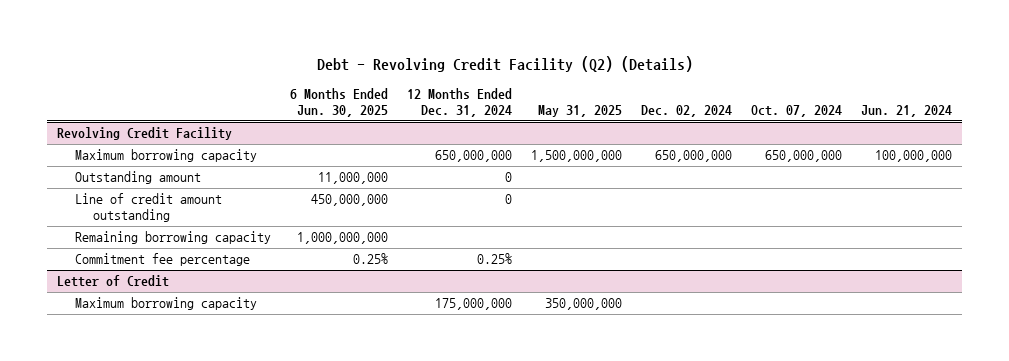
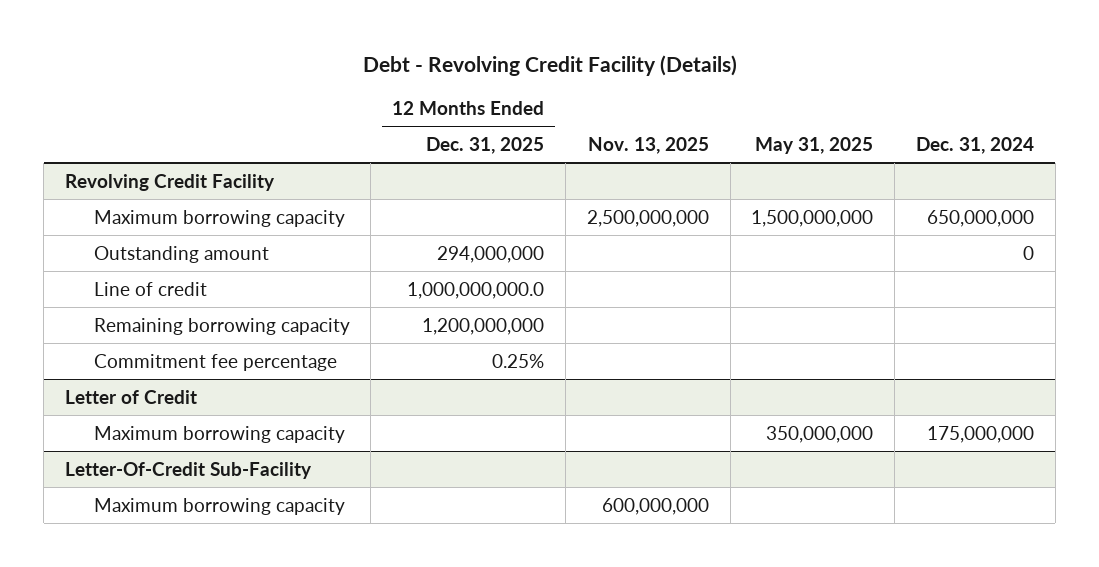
- Debt - Revolving Credit Facility (Q2) (Details)
+ Debt - Revolving Credit Facility (Details)
- | 6 Months Ended Jun. 30, 2025 | 12 Months Ended Dec. 31, 2024 | May 31, 2025 | Dec. 02, 2024 | Oct. 07, 2024 | Jun. 21, 2024
+ | 12 Months Ended Dec. 31, 2025 | Nov. 13, 2025 | May 31, 2025 | Dec. 31, 2024
@ Revolving Credit Facility
- Line of credit amount outstanding | 450,000,000 | 0 | | | |
+ Line of credit | 1,000,000,000.0 | | |
+ Letter-Of-Credit Sub-Facility
+ Maximum borrowing capacity | | 600,000,000 | |

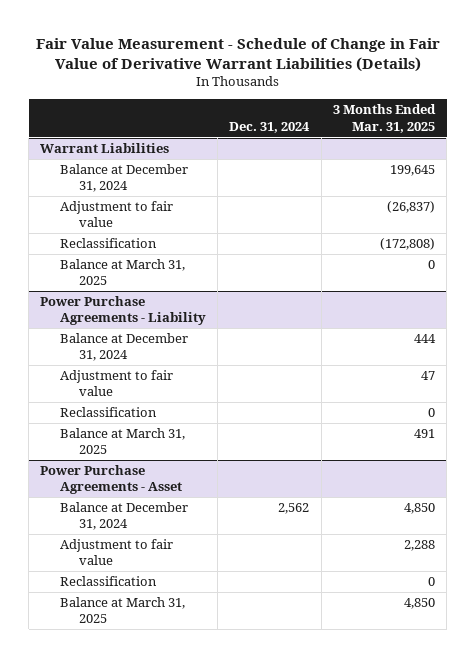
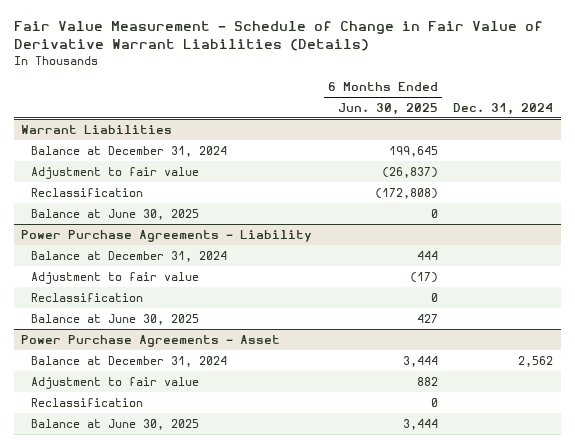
- | Dec. 31, 2024 | 3 Months Ended Mar. 31, 2025
+ | 6 Months Ended Jun. 30, 2025 | Dec. 31, 2024
@ Warrant Liabilities
- Balance at March 31, 2025 | | 0
+ Balance at June 30, 2025 | 0 |
@ Power Purchase Agreements - Liability
- Balance at March 31, 2025 | | 491
+ Balance at June 30, 2025 | 427 |
@ Power Purchase Agreements - Asset
- Balance at March 31, 2025 | | 4,850
+ Balance at June 30, 2025 | 3,444 |

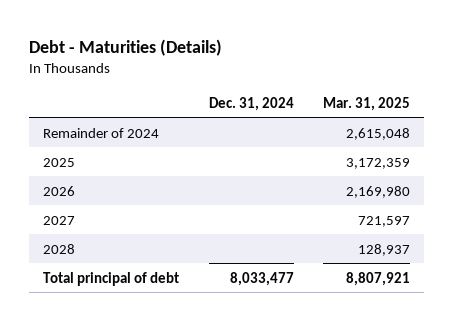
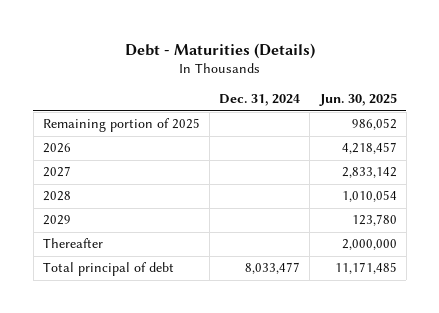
- | Dec. 31, 2024 | Mar. 31, 2025
+ | Dec. 31, 2024 | Jun. 30, 2025
- Remainder of 2024 | | 2,615,048
- 2025 | | 3,172,359
+ Remaining portion of 2025 | | 986,052
+ 2029 | | 123,780
+ Thereafter | | 2,000,000

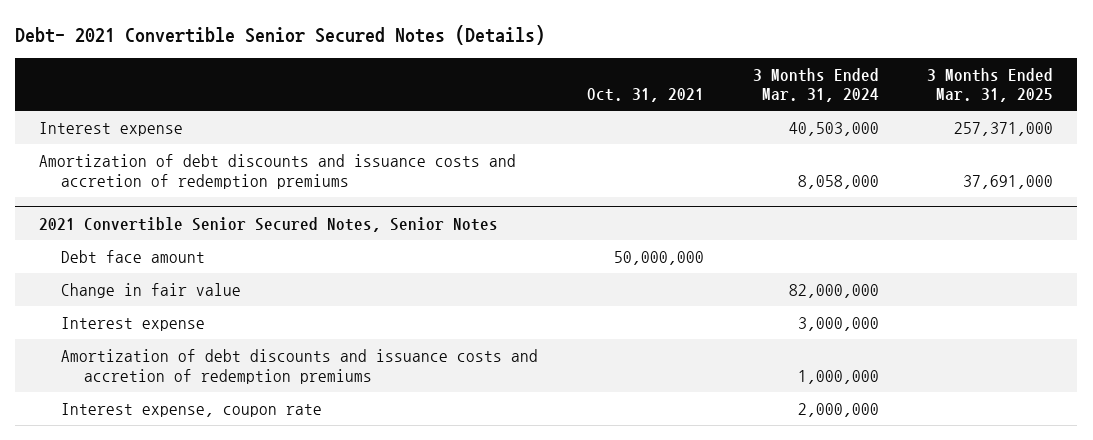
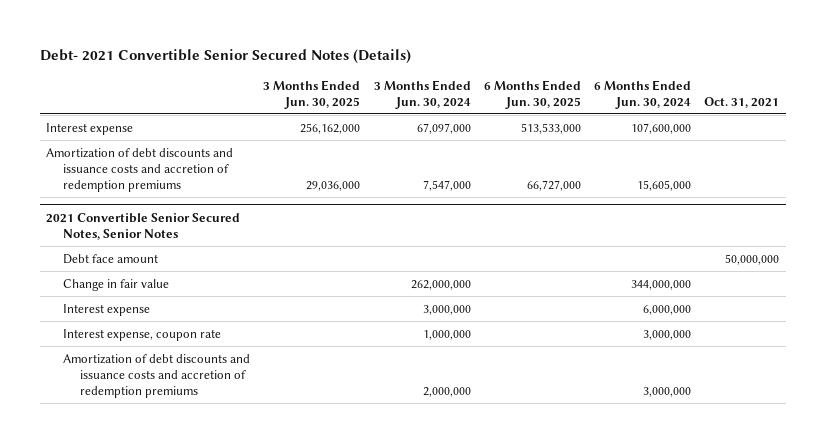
- | Oct. 31, 2021 | 3 Months Ended Mar. 31, 2024 | 3 Months Ended Mar. 31, 2025
+ | 3 Months Ended Jun. 30, 2025 | 3 Months Ended Jun. 30, 2024 | 6 Months Ended Jun. 30, 2025 | 6 Months Ended Jun. 30, 2024 | Oct. 31, 2021
@ 2021 Convertible Senior Secured Notes, Senior Notes
moved down: Amortization of debt discounts and issuance costs and accretion of redemption premiums | | 2,000,000 | | 3,000,000 |

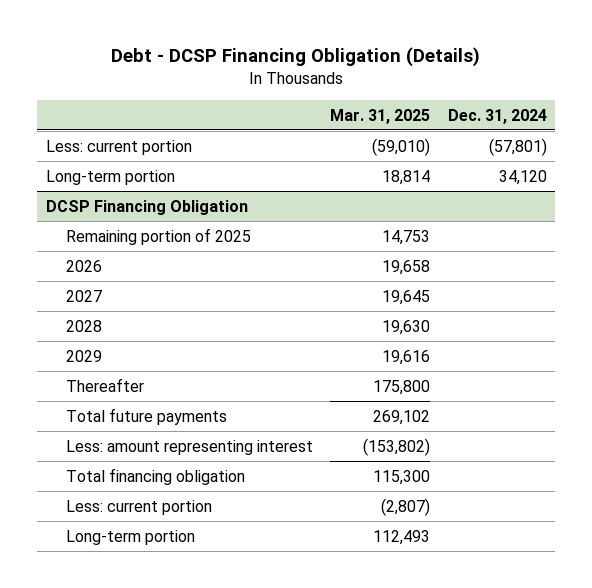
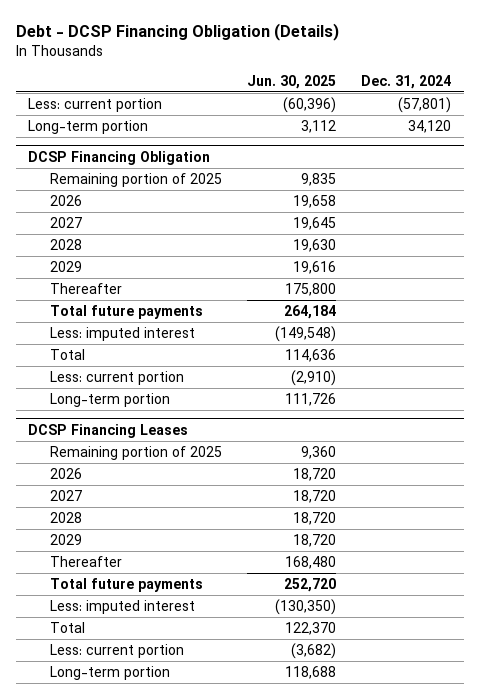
- | Mar. 31, 2025 | Dec. 31, 2024
+ | Jun. 30, 2025 | Dec. 31, 2024
@ DCSP Financing Obligation
- Less: amount representing interest | (153,802) |
- Total financing obligation | 115,300 |
+ Less: imputed interest | (149,548) |
+ Total | 114,636 |
+ DCSP Financing Leases
+ Remaining portion of 2025 | 9,360 |
+ 2026 | 18,720 |
+ 2027 | 18,720 |
+ 2028 | 18,720 |
+ 2029 | 18,720 |
+ Thereafter | 168,480 |
+ Total future payments | 252,720 |
+ Less: imputed interest | (130,350) |
+ Total | 122,370 |
+ Less: current portion | (3,682) |
+ Long-term portion | 118,688 |

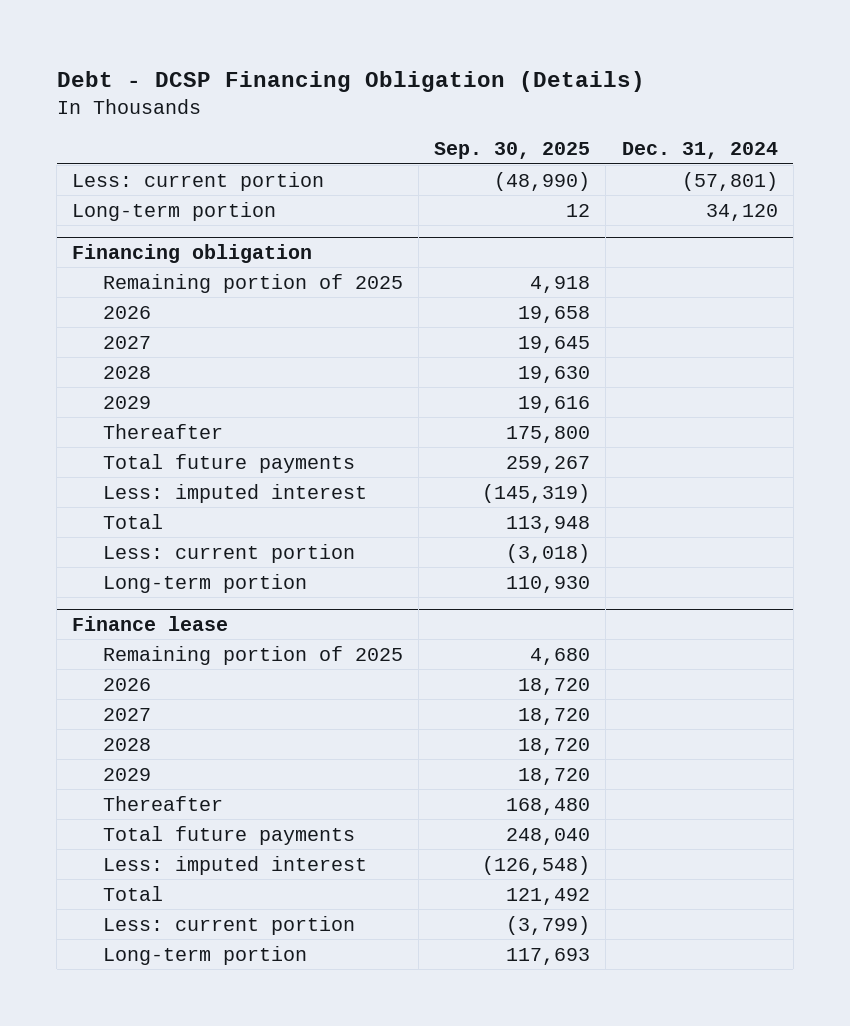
- | Jun. 30, 2025 | Dec. 31, 2024
+ | Sep. 30, 2025 | Dec. 31, 2024
- DCSP Financing Obligation
+ Financing obligation
- DCSP Financing Leases
+ Finance lease

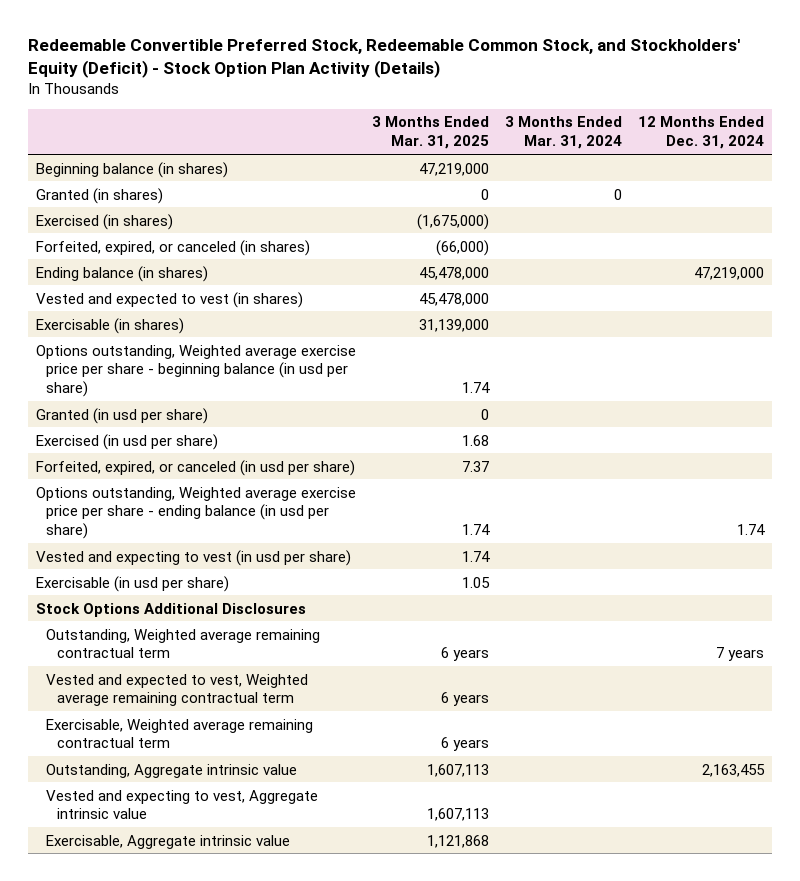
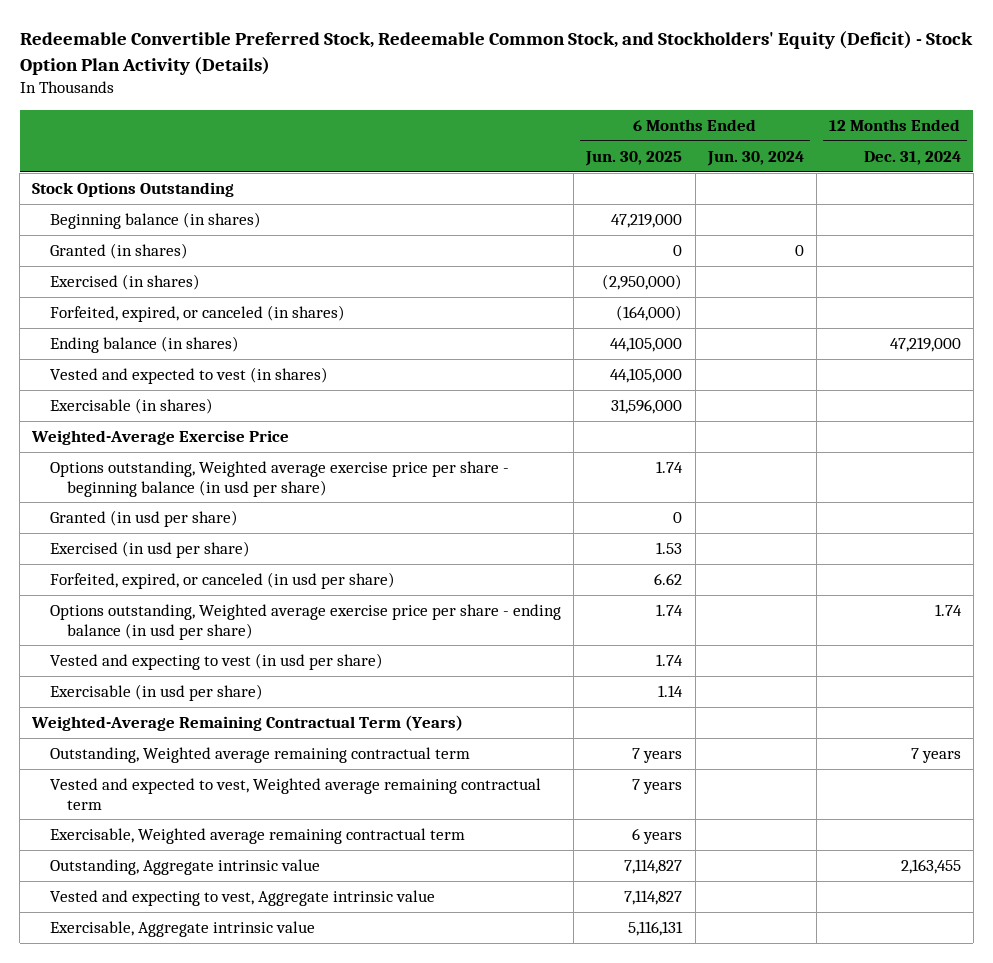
- | 3 Months Ended Mar. 31, 2025 | 3 Months Ended Mar. 31, 2024 | 12 Months Ended Dec. 31, 2024
+ | 6 Months Ended Jun. 30, 2025 | 6 Months Ended Jun. 30, 2024 | 12 Months Ended Dec. 31, 2024
+ Stock Options Outstanding
+ Weighted-Average Exercise Price
- Stock Options Additional Disclosures
+ Weighted-Average Remaining Contractual Term (Years)

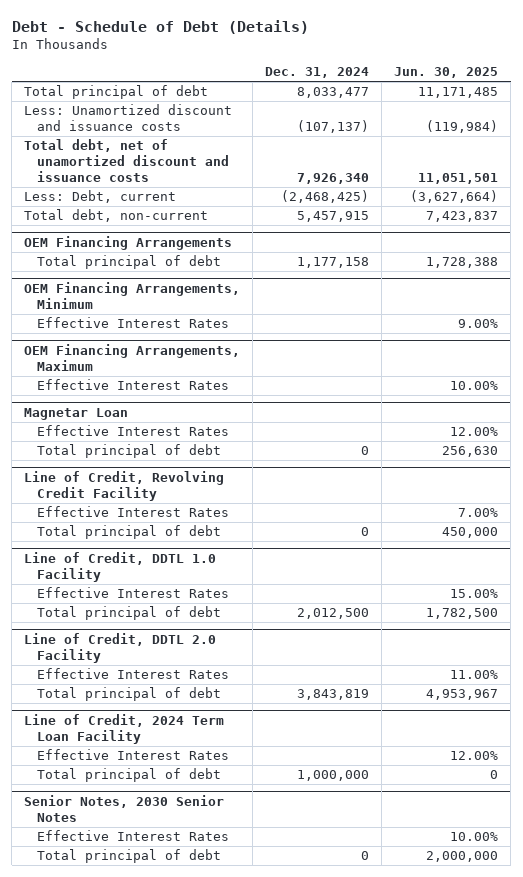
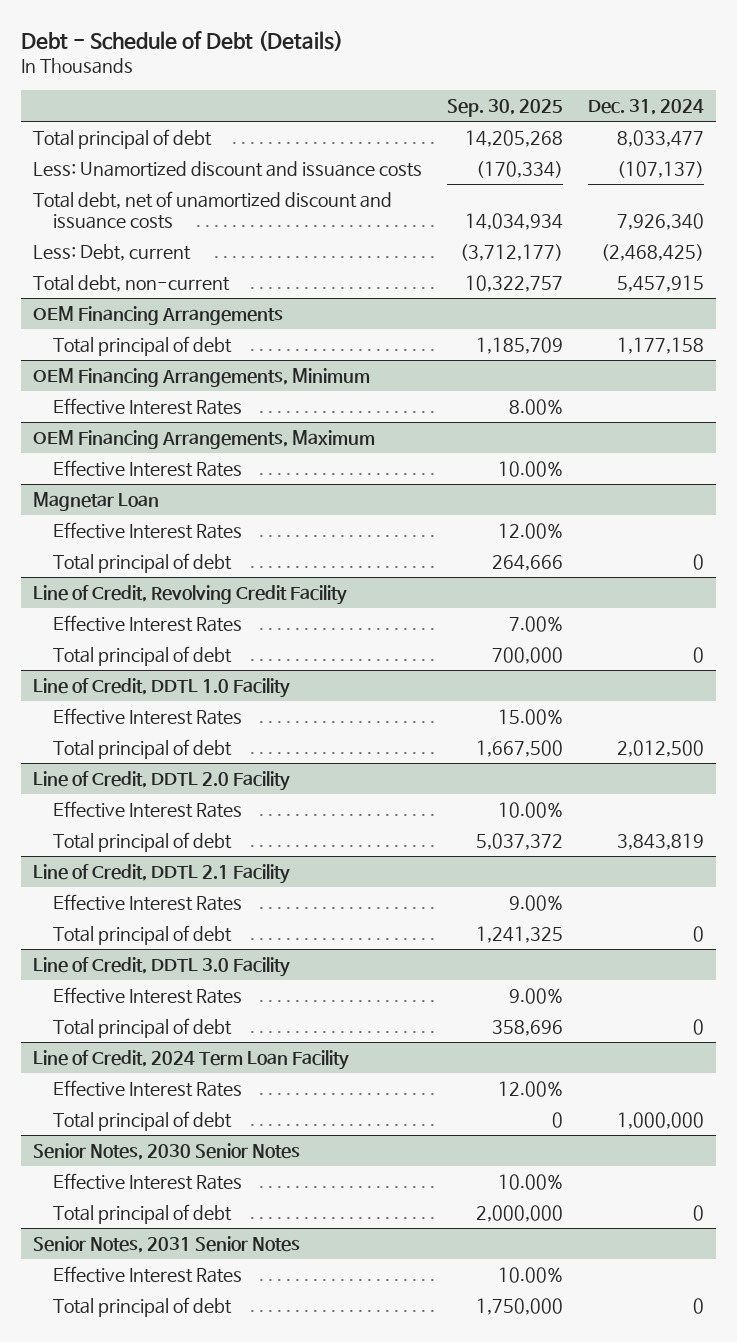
- | Dec. 31, 2024 | Jun. 30, 2025
+ | Sep. 30, 2025 | Dec. 31, 2024
+ Line of Credit, DDTL 2.1 Facility
+ Effective Interest Rates | 9.00% |
+ Total principal of debt | 1,241,325 | 0
+ Line of Credit, DDTL 3.0 Facility
+ Effective Interest Rates | 9.00% |
+ Total principal of debt | 358,696 | 0
+ Senior Notes, 2031 Senior Notes
+ Effective Interest Rates | 10.00% |
+ Total principal of debt | 1,750,000 | 0

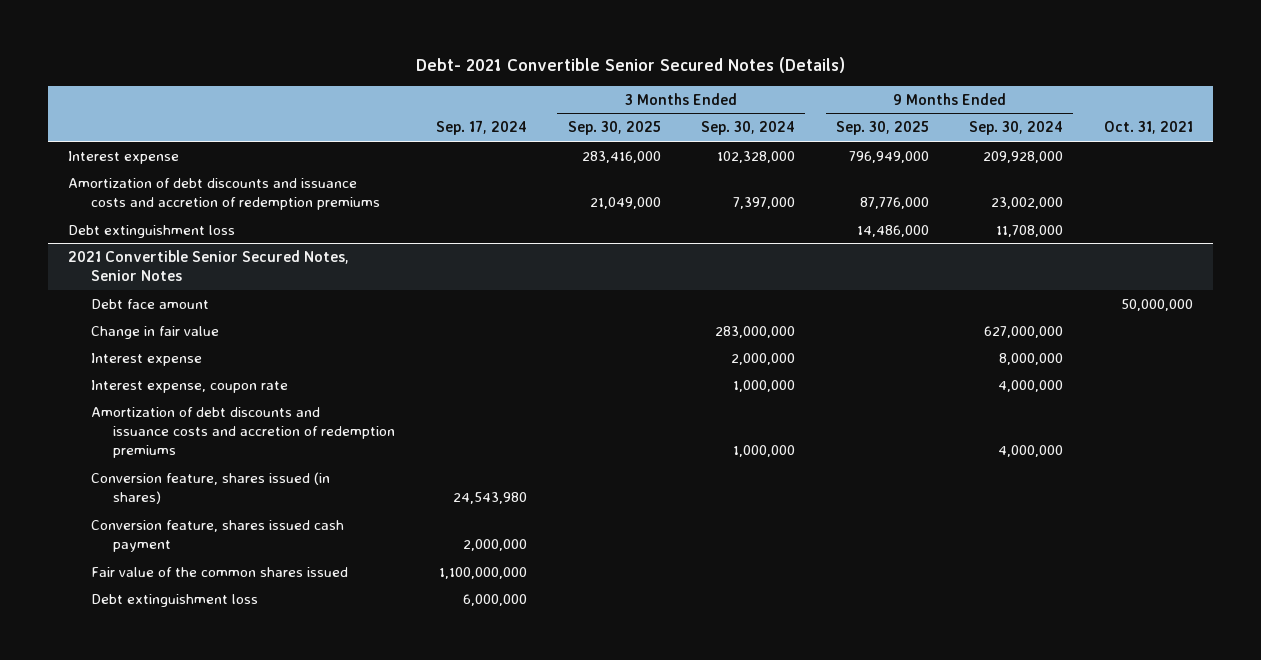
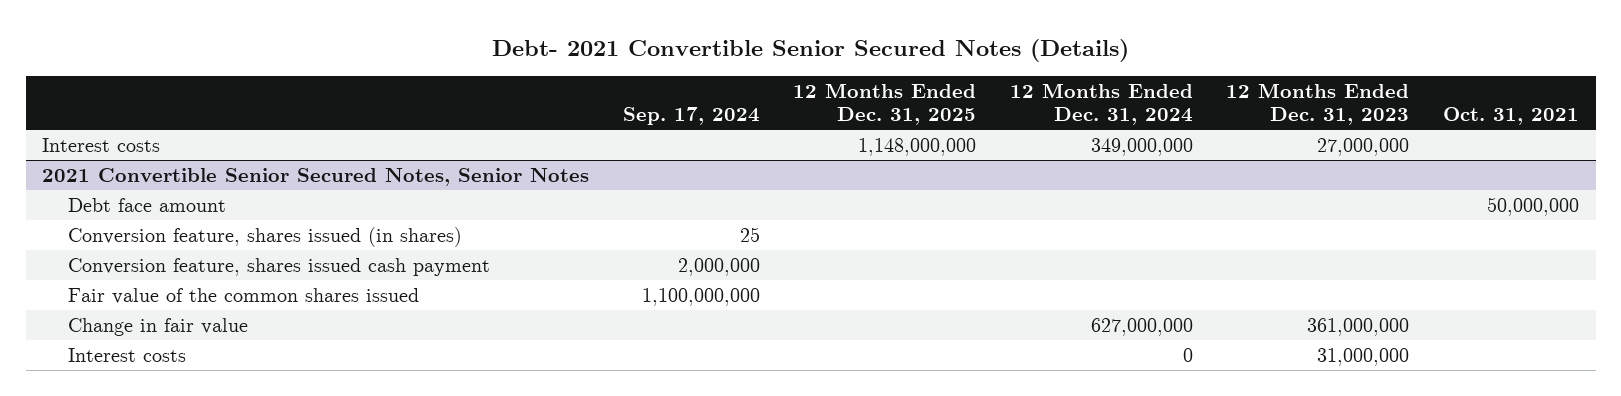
- | Sep. 17, 2024 | 3 Months Ended Sep. 30, 2025 | 3 Months Ended Sep. 30, 2024 | 9 Months Ended Sep. 30, 2025 | 9 Months Ended Sep. 30, 2024 | Oct. 31, 2021
+ | Sep. 17, 2024 | 12 Months Ended Dec. 31, 2025 | 12 Months Ended Dec. 31, 2024 | 12 Months Ended Dec. 31, 2023 | Oct. 31, 2021
- Interest expense | | 283,416,000 | 102,328,000 | 796,949,000 | 209,928,000 |
- Amortization of debt discounts and issuance costs and accretion of redemption premiums | | 21,049,000 | 7,397,000 | 87,776,000 | 23,002,000 |
- Debt extinguishment loss | | | | 14,486,000 | 11,708,000 |
+ Interest costs | | 1,148,000,000 | 349,000,000 | 27,000,000 |
@ 2021 Convertible Senior Secured Notes, Senior Notes
- Interest expense | | | 2,000,000 | | 8,000,000 |
- Interest expense, coupon rate | | | 1,000,000 | | 4,000,000 |
- Amortization of debt discounts and issuance costs and accretion of redemption premiums | | | 1,000,000 | | 4,000,000 |
- Conversion feature, shares issued (in shares) | 24,543,980 | | | | |
+ Conversion feature, shares issued (in shares) | 25 | | | |
- Debt extinguishment loss | 6,000,000 | | | | |
moved down: Change in fair value | | | 627,000,000 | 361,000,000 |
+ Interest costs | | | 0 | 31,000,000 |

